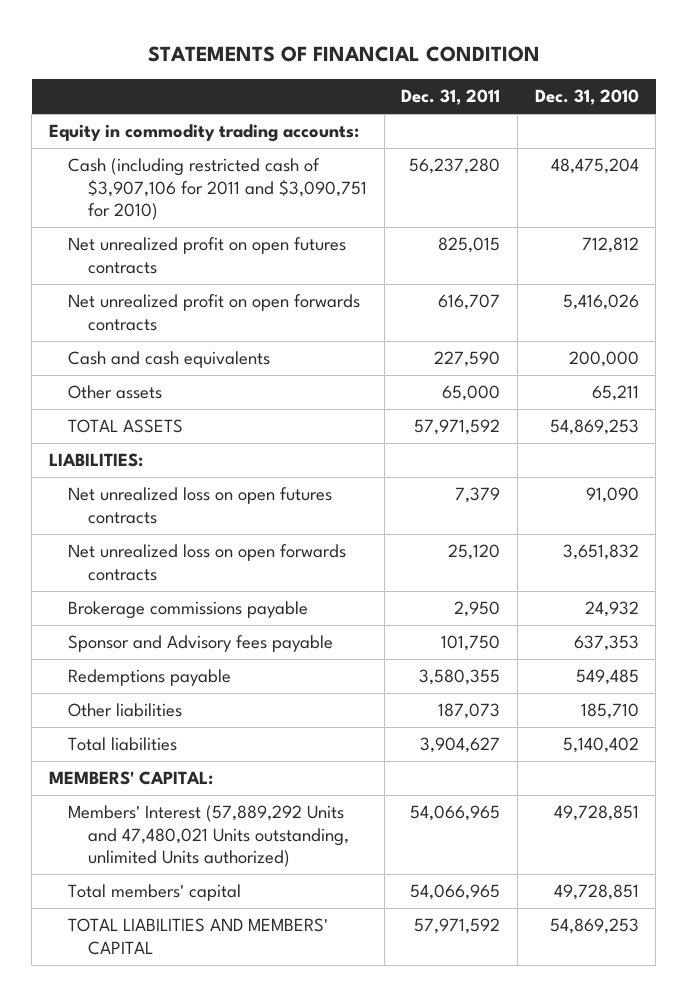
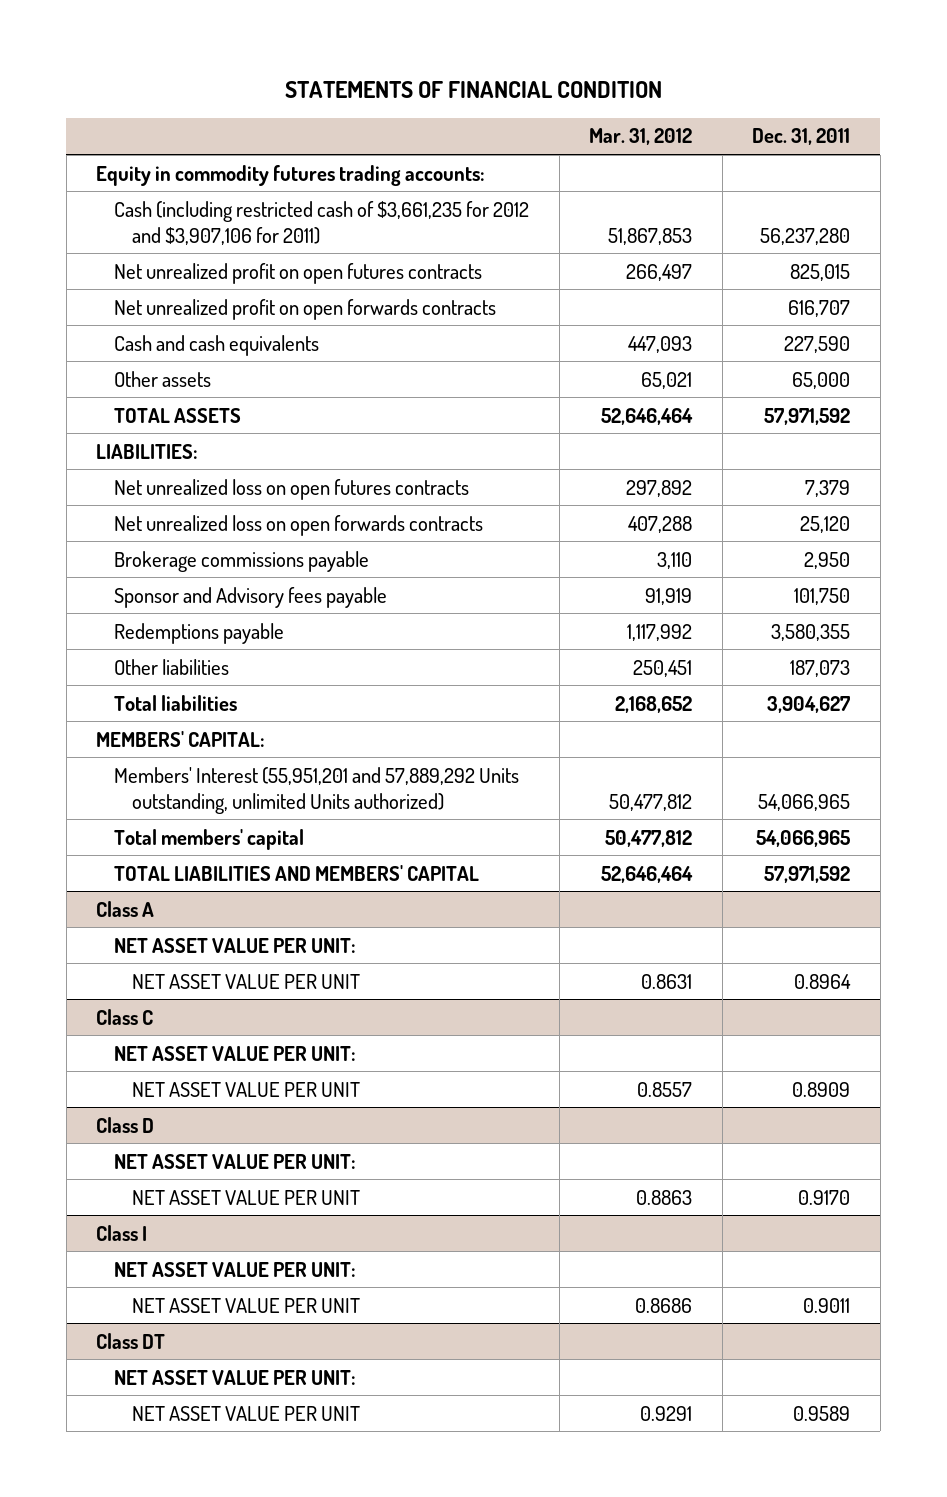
- | Dec. 31, 2011 | Dec. 31, 2010
+ | Mar. 31, 2012 | Dec. 31, 2011
- Equity in commodity trading accounts:
- Cash (including restricted cash of $3,907,106 for 2011 and $3,090,751 for 2010) | 56,237,280 | 48,475,204
+ Equity in commodity futures trading accounts:
+ Cash (including restricted cash of $3,661,235 for 2012 and $3,907,106 for 2011) | 51,867,853 | 56,237,280
- Members' Interest (57,889,292 Units and 47,480,021 Units outstanding, unlimited Units authorized) | 54,066,965 | 49,728,851
+ Members' Interest (55,951,201 and 57,889,292 Units outstanding, unlimited Units authorized) | 50,477,812 | 54,066,965
+ Class A
+ NET ASSET VALUE PER UNIT:
+ NET ASSET VALUE PER UNIT | 0.8631 | 0.8964
+ Class C
+ NET ASSET VALUE PER UNIT:
+ NET ASSET VALUE PER UNIT | 0.8557 | 0.8909
+ Class D
+ NET ASSET VALUE PER UNIT:
+ NET ASSET VALUE PER UNIT | 0.8863 | 0.9170
+ Class I
+ NET ASSET VALUE PER UNIT:
+ NET ASSET VALUE PER UNIT | 0.8686 | 0.9011
+ Class DT
+ NET ASSET VALUE PER UNIT:
+ NET ASSET VALUE PER UNIT | 0.9291 | 0.9589

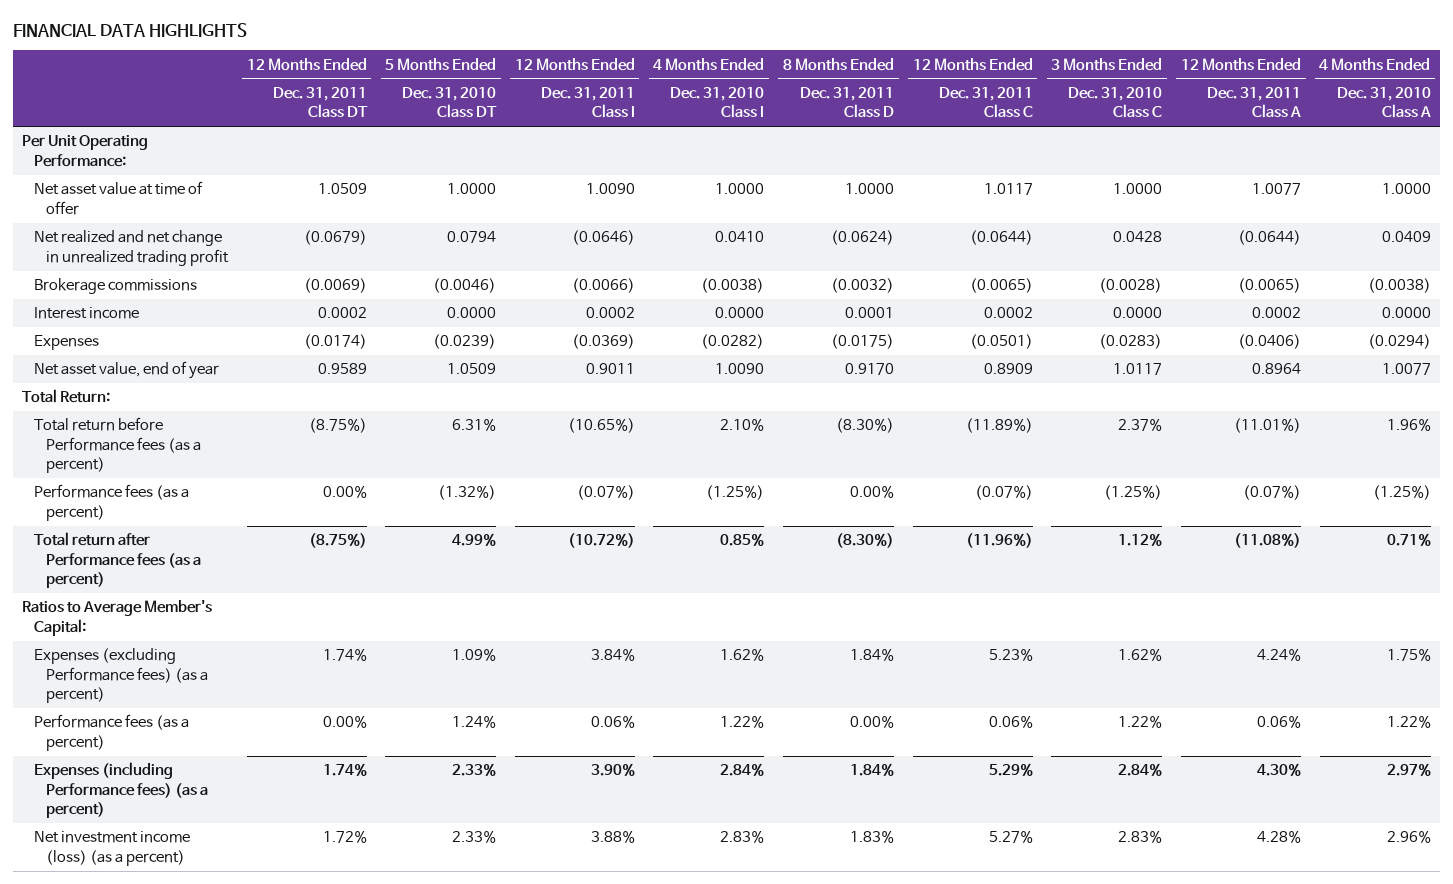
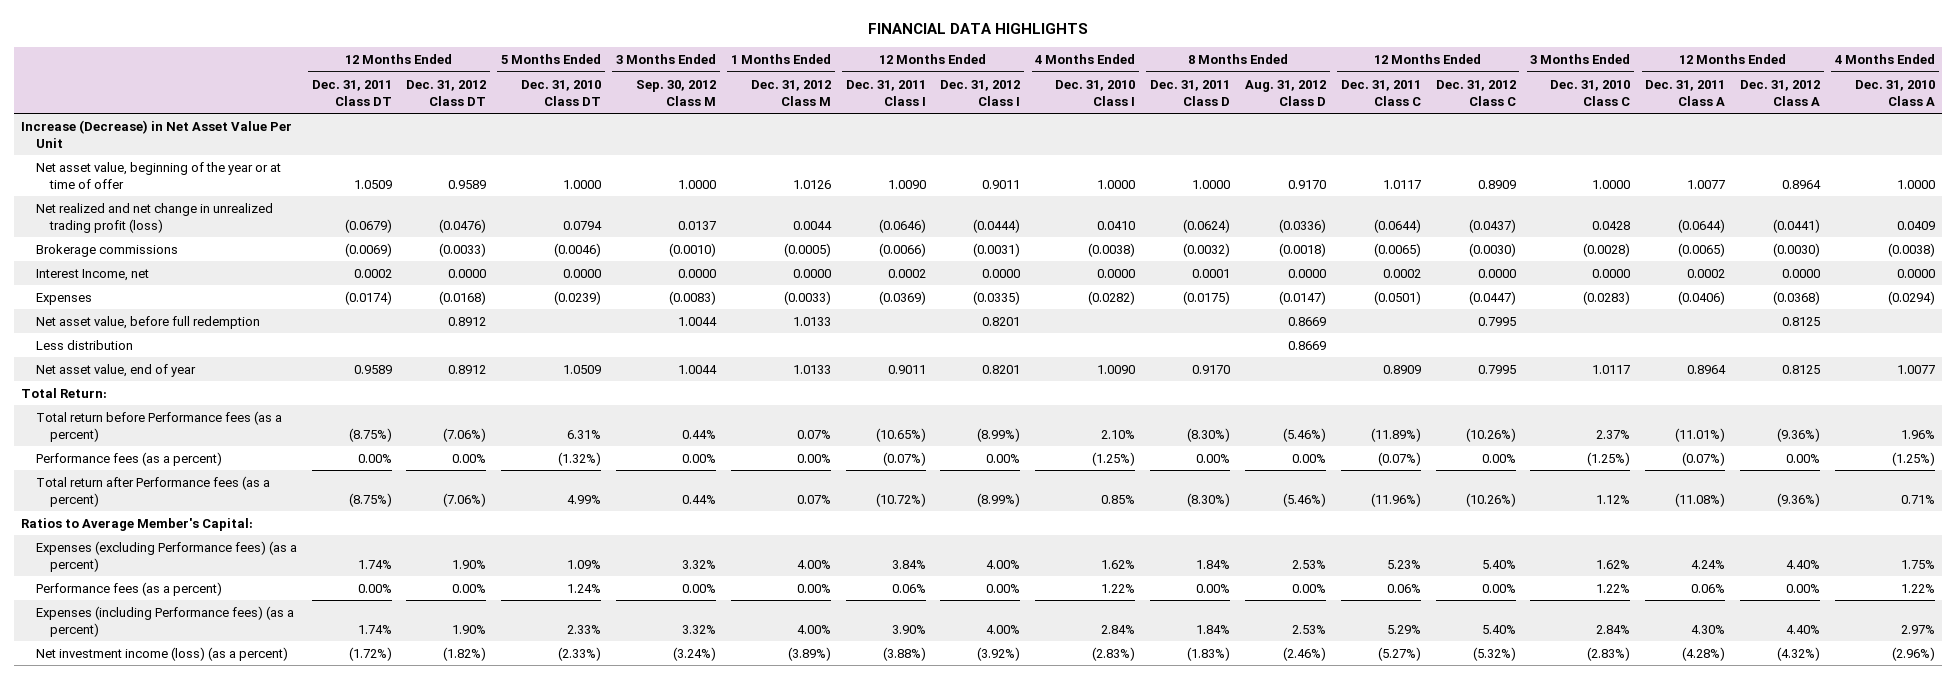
- | 12 Months Ended Dec. 31, 2011 Class DT | 5 Months Ended Dec. 31, 2010 Class DT | 12 Months Ended Dec. 31, 2011 Class I | 4 Months Ended Dec. 31, 2010 Class I | 8 Months Ended Dec. 31, 2011 Class D | 12 Months Ended Dec. 31, 2011 Class C | 3 Months Ended Dec. 31, 2010 Class C | 12 Months Ended Dec. 31, 2011 Class A | 4 Months Ended Dec. 31, 2010 Class A
+ | 12 Months Ended Dec. 31, 2011 Class DT | 12 Months Ended Dec. 31, 2012 Class DT | 5 Months Ended Dec. 31, 2010 Class DT | 3 Months Ended Sep. 30, 2012 Class M | 1 Months Ended Dec. 31, 2012 Class M | 12 Months Ended Dec. 31, 2011 Class I | 12 Months Ended Dec. 31, 2012 Class I | 4 Months Ended Dec. 31, 2010 Class I | 8 Months Ended Dec. 31, 2011 Class D | 8 Months Ended Aug. 31, 2012 Class D | 12 Months Ended Dec. 31, 2011 Class C | 12 Months Ended Dec. 31, 2012 Class C | 3 Months Ended Dec. 31, 2010 Class C | 12 Months Ended Dec. 31, 2011 Class A | 12 Months Ended Dec. 31, 2012 Class A | 4 Months Ended Dec. 31, 2010 Class A
- Per Unit Operating Performance:
- Net asset value at time of offer | 1.0509 | 1.0000 | 1.0090 | 1.0000 | 1.0000 | 1.0117 | 1.0000 | 1.0077 | 1.0000
- Net realized and net change in unrealized trading profit | (0.0679) | 0.0794 | (0.0646) | 0.0410 | (0.0624) | (0.0644) | 0.0428 | (0.0644) | 0.0409
+ Increase (Decrease) in Net Asset Value Per Unit
+ Net asset value, beginning of the year or at time of offer | 1.0509 | 0.9589 | 1.0000 | 1.0000 | 1.0126 | 1.0090 | 0.9011 | 1.0000 | 1.0000 | 0.9170 | 1.0117 | 0.8909 | 1.0000 | 1.0077 | 0.8964 | 1.0000
+ Net realized and net change in unrealized trading profit (loss) | (0.0679) | (0.0476) | 0.0794 | 0.0137 | 0.0044 | (0.0646) | (0.0444) | 0.0410 | (0.0624) | (0.0336) | (0.0644) | (0.0437) | 0.0428 | (0.0644) | (0.0441) | 0.0409
- Interest income | 0.0002 | 0.0000 | 0.0002 | 0.0000 | 0.0001 | 0.0002 | 0.0000 | 0.0002 | 0.0000
+ Interest Income, net | 0.0002 | 0.0000 | 0.0000 | 0.0000 | 0.0000 | 0.0002 | 0.0000 | 0.0000 | 0.0001 | 0.0000 | 0.0002 | 0.0000 | 0.0000 | 0.0002 | 0.0000 | 0.0000
+ Net asset value, before full redemption | | 0.8912 | | 1.0044 | 1.0133 | | 0.8201 | | | 0.8669 | | 0.7995 | | | 0.8125 |
+ Less distribution | | | | | | | | | | 0.8669 | | | | | |
- Net investment income (loss) (as a percent) | 1.72% | 2.33% | 3.88% | 2.83% | 1.83% | 5.27% | 2.83% | 4.28% | 2.96%
+ Net investment income (loss) (as a percent) | (1.72%) | (1.82%) | (2.33%) | (3.24%) | (3.89%) | (3.88%) | (3.92%) | (2.83%) | (1.83%) | (2.46%) | (5.27%) | (5.32%) | (2.83%) | (4.28%) | (4.32%) | (2.96%)

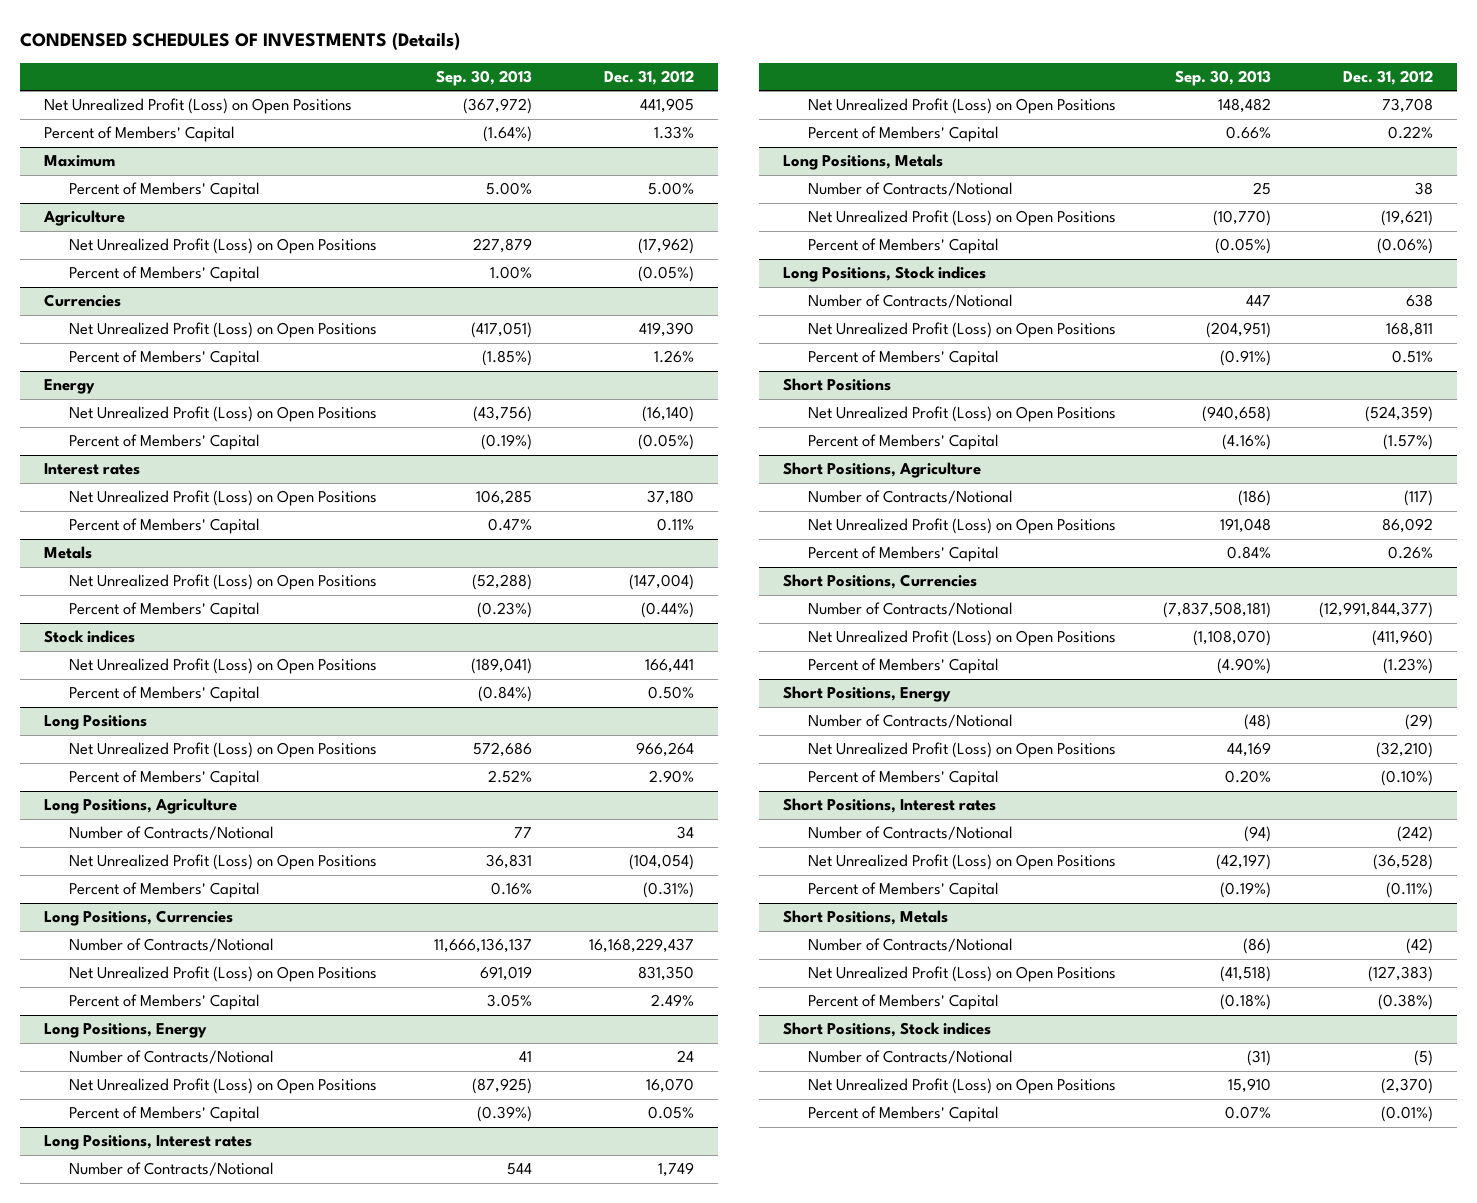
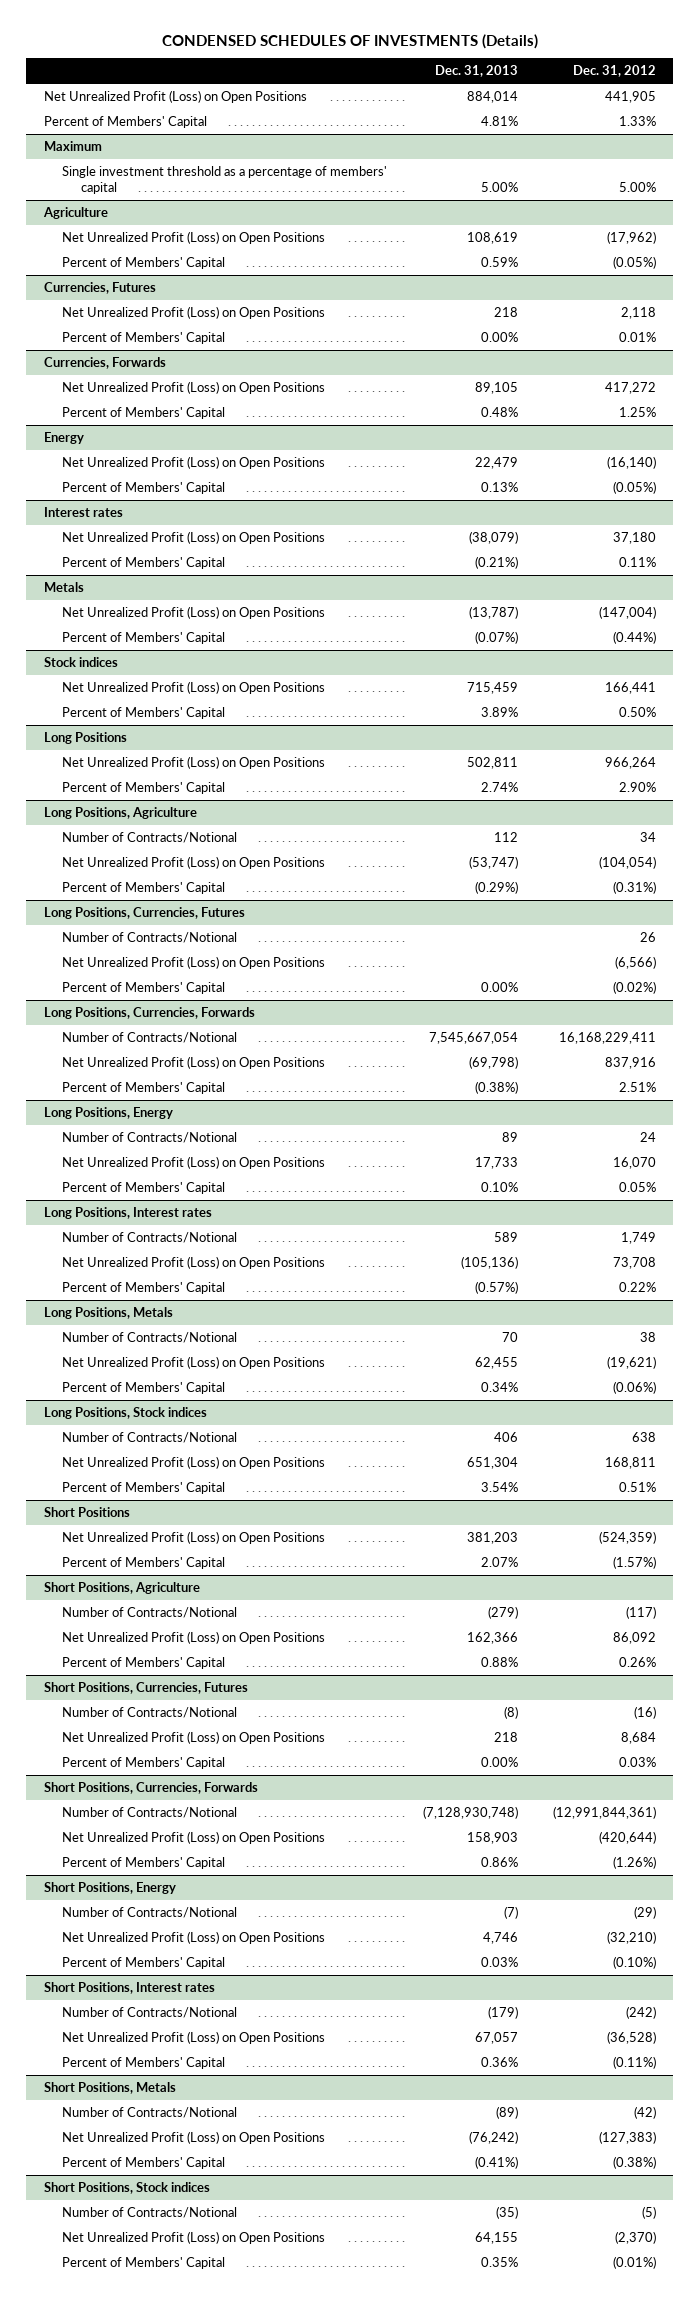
- | Sep. 30, 2013 | Dec. 31, 2012
+ | Dec. 31, 2013 | Dec. 31, 2012
@ Maximum
- Percent of Members' Capital | 5.00% | 5.00%
+ Single investment threshold as a percentage of members' capital | 5.00% | 5.00%
- Currencies
- Net Unrealized Profit (Loss) on Open Positions | (417,051) | 419,390
- Percent of Members' Capital | (1.85%) | 1.26%
+ Currencies, Futures
+ Net Unrealized Profit (Loss) on Open Positions | 218 | 2,118
+ Percent of Members' Capital | 0.00% | 0.01%
+ Currencies, Forwards
+ Net Unrealized Profit (Loss) on Open Positions | 89,105 | 417,272
+ Percent of Members' Capital | 0.48% | 1.25%
- Long Positions, Currencies
- Number of Contracts/Notional | 11,666,136,137 | 16,168,229,437
- Net Unrealized Profit (Loss) on Open Positions | 691,019 | 831,350
- Percent of Members' Capital | 3.05% | 2.49%
+ Long Positions, Currencies, Futures
+ Number of Contracts/Notional | | 26
+ Net Unrealized Profit (Loss) on Open Positions | | (6,566)
+ Percent of Members' Capital | 0.00% | (0.02%)
+ Long Positions, Currencies, Forwards
+ Number of Contracts/Notional | 7,545,667,054 | 16,168,229,411
+ Net Unrealized Profit (Loss) on Open Positions | (69,798) | 837,916
+ Percent of Members' Capital | (0.38%) | 2.51%
- Short Positions, Currencies
- Number of Contracts/Notional | (7,837,508,181) | (12,991,844,377)
- Net Unrealized Profit (Loss) on Open Positions | (1,108,070) | (411,960)
- Percent of Members' Capital | (4.90%) | (1.23%)
+ Short Positions, Currencies, Futures
+ Number of Contracts/Notional | (8) | (16)
+ Net Unrealized Profit (Loss) on Open Positions | 218 | 8,684
+ Percent of Members' Capital | 0.00% | 0.03%
+ Short Positions, Currencies, Forwards
+ Number of Contracts/Notional | (7,128,930,748) | (12,991,844,361)
+ Net Unrealized Profit (Loss) on Open Positions | 158,903 | (420,644)
+ Percent of Members' Capital | 0.86% | (1.26%)

